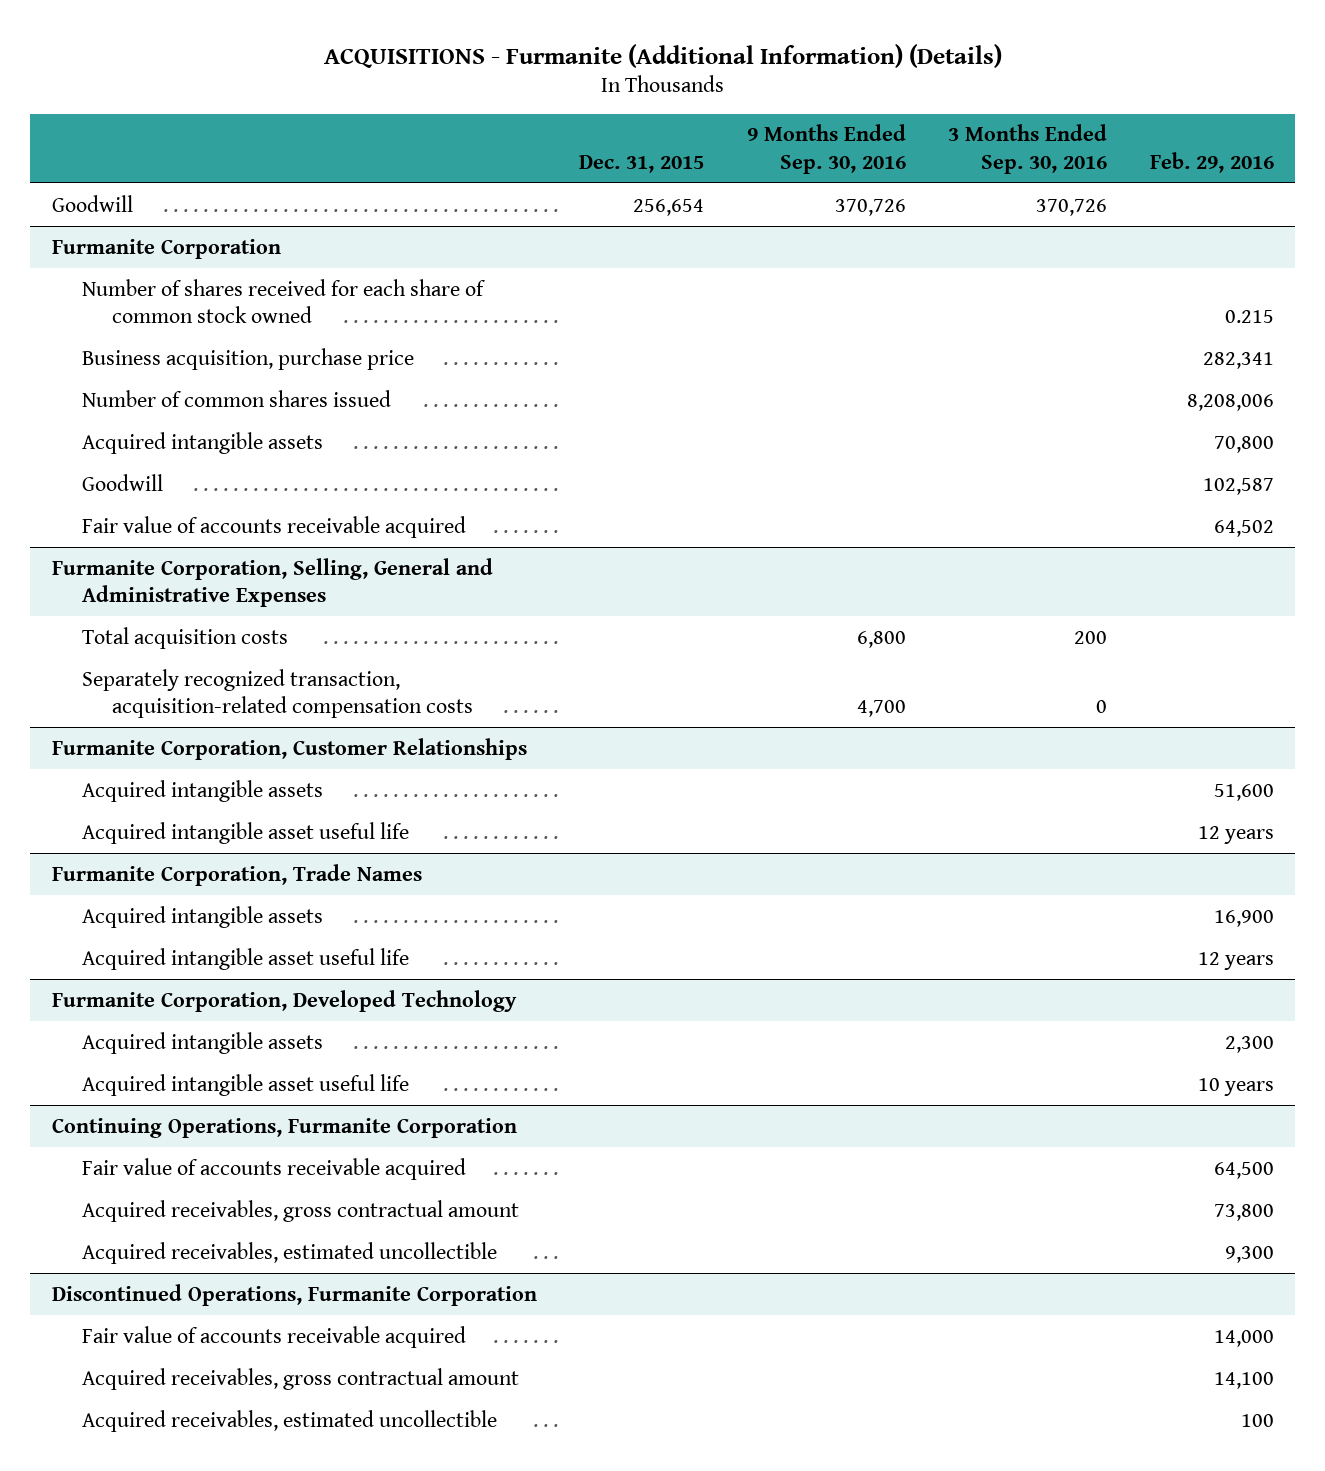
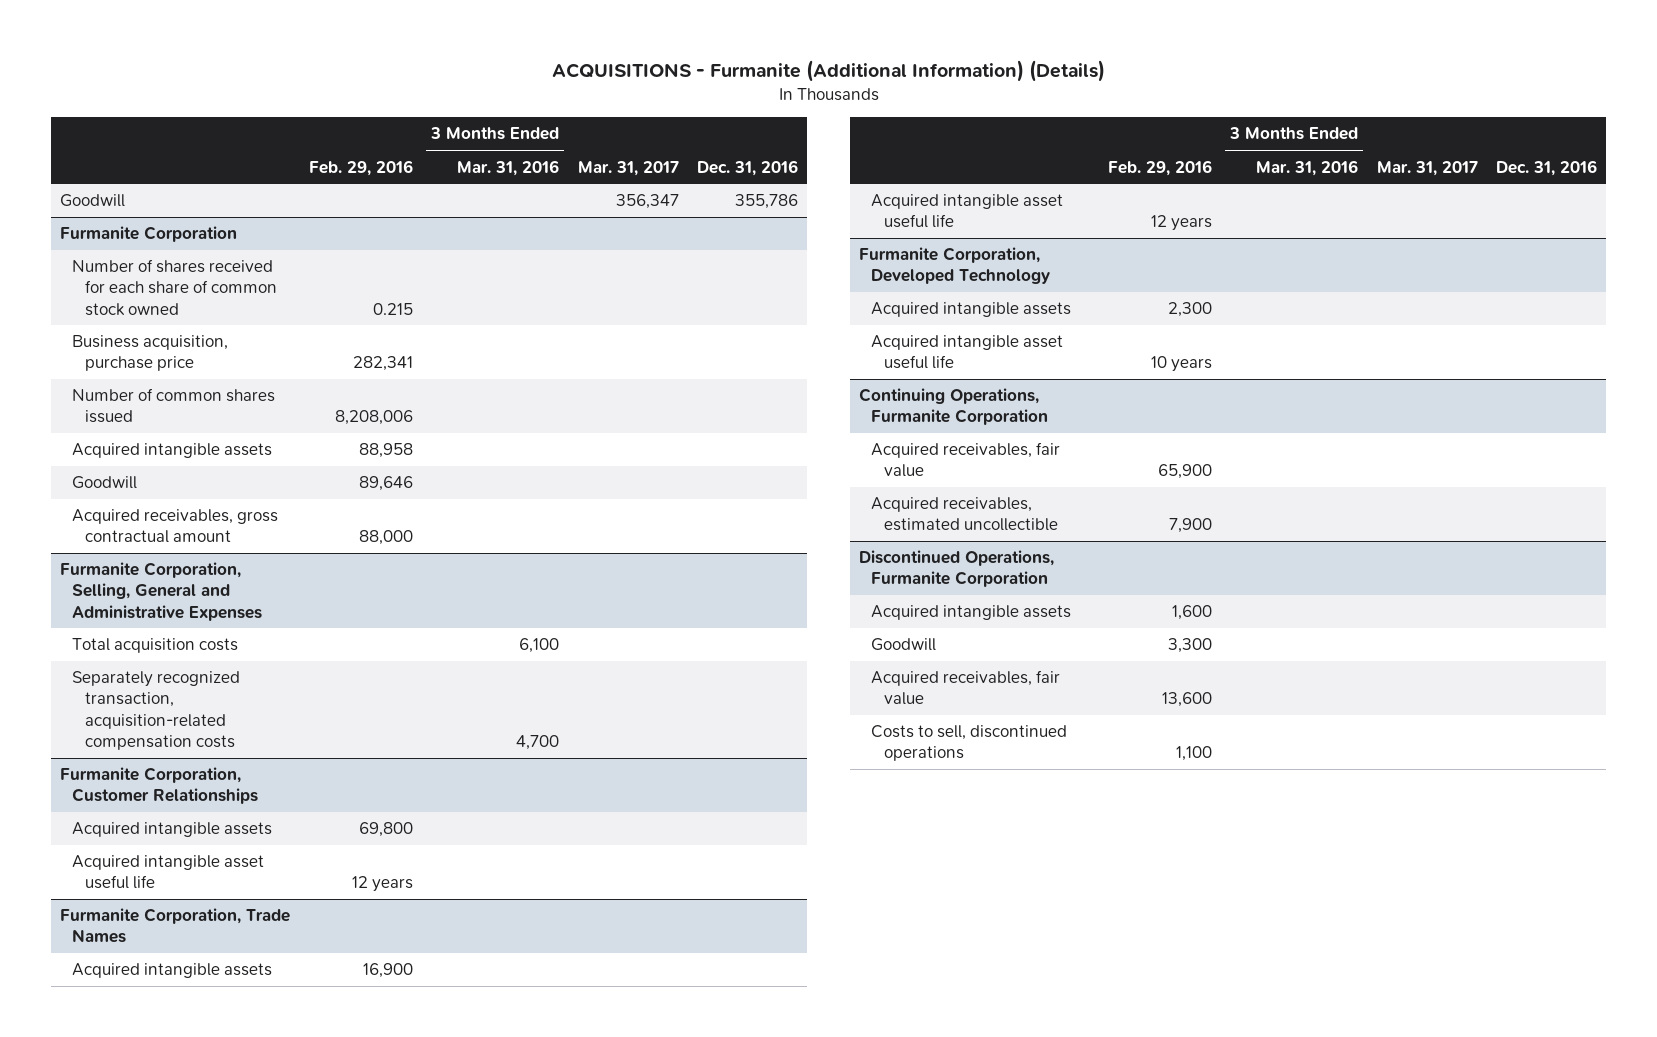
- | Dec. 31, 2015 | 9 Months Ended Sep. 30, 2016 | 3 Months Ended Sep. 30, 2016 | Feb. 29, 2016
+ | Feb. 29, 2016 | 3 Months Ended Mar. 31, 2016 | Mar. 31, 2017 | Dec. 31, 2016
@ Furmanite Corporation
- Acquired intangible assets | | | | 70,800
- Goodwill | | | | 102,587
- Fair value of accounts receivable acquired | | | | 64,502
+ Acquired intangible assets | 88,958 | | |
+ Goodwill | 89,646 | | |
+ Acquired receivables, gross contractual amount | 88,000 | | |
@ Furmanite Corporation, Customer Relationships
- Acquired intangible assets | | | | 51,600
+ Acquired intangible assets | 69,800 | | |
@ Continuing Operations, Furmanite Corporation
- Fair value of accounts receivable acquired | | | | 64,500
- Acquired receivables, gross contractual amount | | | | 73,800
- Acquired receivables, estimated uncollectible | | | | 9,300
+ Acquired receivables, fair value | 65,900 | | |
+ Acquired receivables, estimated uncollectible | 7,900 | | |
@ Discontinued Operations, Furmanite Corporation
- Fair value of accounts receivable acquired | | | | 14,000
- Acquired receivables, gross contractual amount | | | | 14,100
- Acquired receivables, estimated uncollectible | | | | 100
+ Acquired intangible assets | 1,600 | | |
+ Goodwill | 3,300 | | |
+ Acquired receivables, fair value | 13,600 | | |
+ Costs to sell, discontinued operations | 1,100 | | |

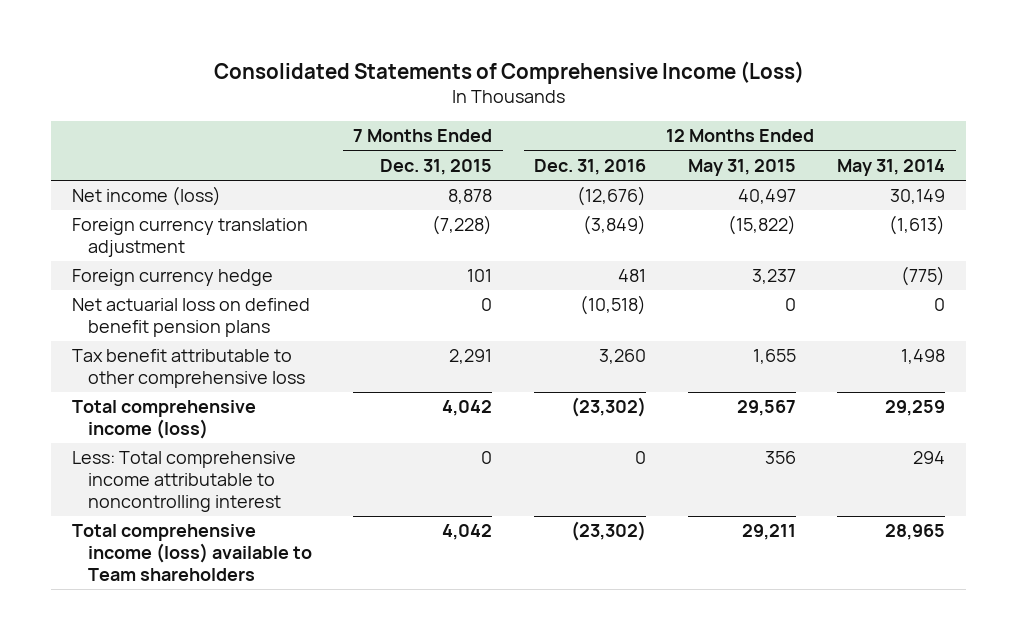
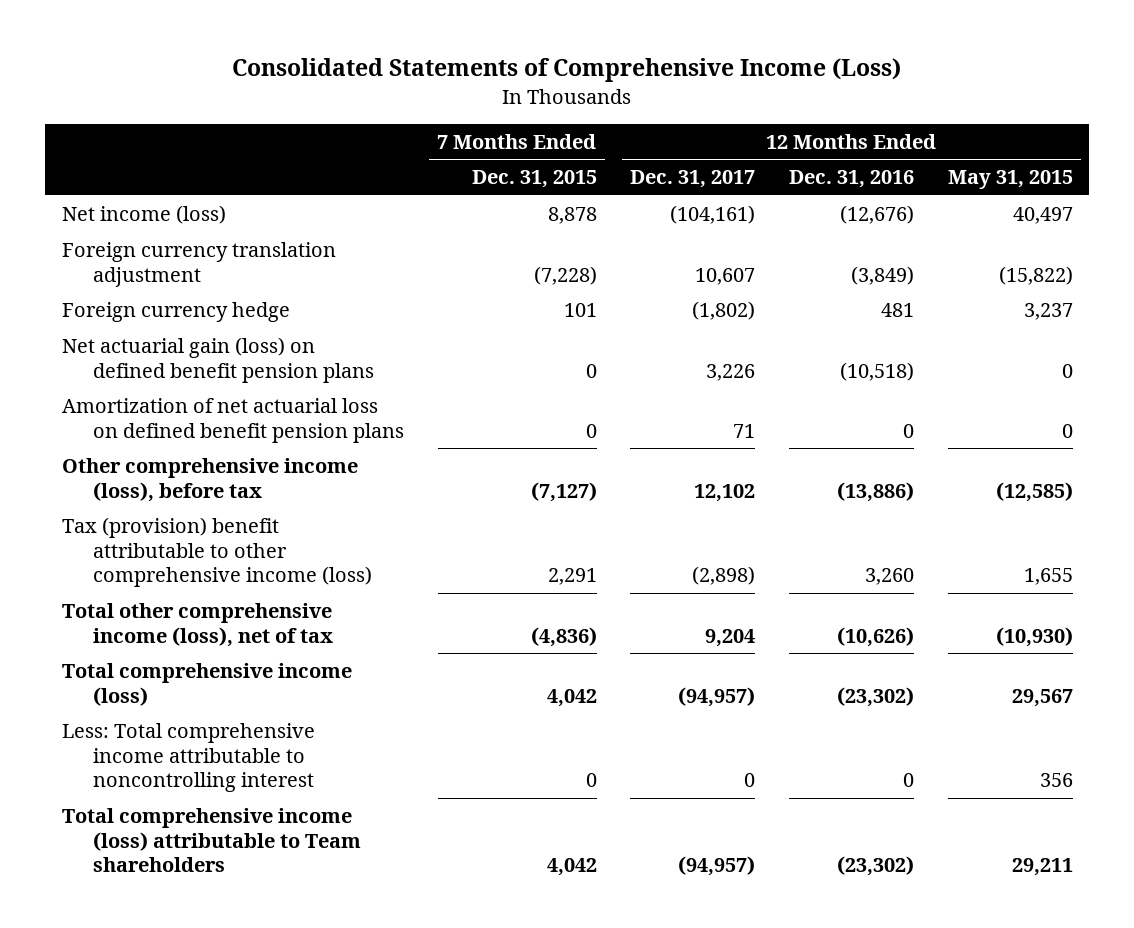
- | 7 Months Ended Dec. 31, 2015 | 12 Months Ended Dec. 31, 2016 | 12 Months Ended May 31, 2015 | 12 Months Ended May 31, 2014
+ | 7 Months Ended Dec. 31, 2015 | 12 Months Ended Dec. 31, 2017 | 12 Months Ended Dec. 31, 2016 | 12 Months Ended May 31, 2015
- Net actuarial loss on defined benefit pension plans | 0 | (10,518) | 0 | 0
- Tax benefit attributable to other comprehensive loss | 2,291 | 3,260 | 1,655 | 1,498
+ Net actuarial gain (loss) on defined benefit pension plans | 0 | 3,226 | (10,518) | 0
+ Amortization of net actuarial loss on defined benefit pension plans | 0 | 71 | 0 | 0
+ Other comprehensive income (loss), before tax | (7,127) | 12,102 | (13,886) | (12,585)
+ Tax (provision) benefit attributable to other comprehensive income (loss) | 2,291 | (2,898) | 3,260 | 1,655
+ Total other comprehensive income (loss), net of tax | (4,836) | 9,204 | (10,626) | (10,930)
- Total comprehensive income (loss) available to Team shareholders | 4,042 | (23,302) | 29,211 | 28,965
+ Total comprehensive income (loss) attributable to Team shareholders | 4,042 | (94,957) | (23,302) | 29,211

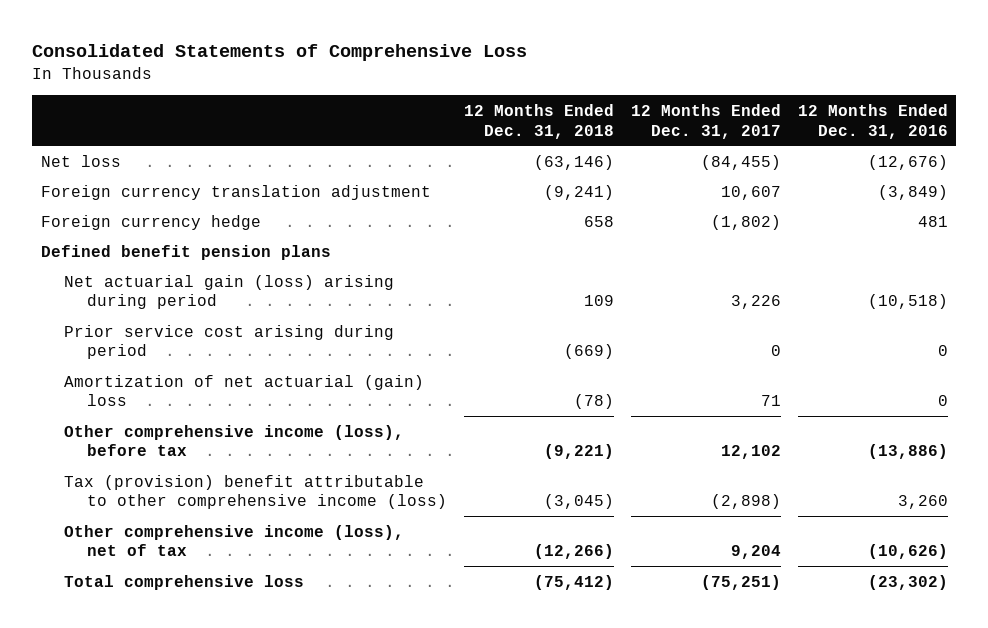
- Consolidated Statements of Comprehensive Income (Loss)
+ Consolidated Statements of Comprehensive Loss
- | 7 Months Ended Dec. 31, 2015 | 12 Months Ended Dec. 31, 2017 | 12 Months Ended Dec. 31, 2016 | 12 Months Ended May 31, 2015
+ | 12 Months Ended Dec. 31, 2018 | 12 Months Ended Dec. 31, 2017 | 12 Months Ended Dec. 31, 2016
- Net income (loss) | 8,878 | (104,161) | (12,676) | 40,497
+ Net loss | (63,146) | (84,455) | (12,676)
- Net actuarial gain (loss) on defined benefit pension plans | 0 | 3,226 | (10,518) | 0
- Amortization of net actuarial loss on defined benefit pension plans | 0 | 71 | 0 | 0
+ Defined benefit pension plans
+ Net actuarial gain (loss) arising during period | 109 | 3,226 | (10,518)
+ Prior service cost arising during period | (669) | 0 | 0
+ Amortization of net actuarial (gain) loss | (78) | 71 | 0
- Total other comprehensive income (loss), net of tax | (4,836) | 9,204 | (10,626) | (10,930)
- Total comprehensive income (loss) | 4,042 | (94,957) | (23,302) | 29,567
- Less: Total comprehensive income attributable to noncontrolling interest | 0 | 0 | 0 | 356
- Total comprehensive income (loss) attributable to Team shareholders | 4,042 | (94,957) | (23,302) | 29,211
+ Other comprehensive income (loss), net of tax | (12,266) | 9,204 | (10,626)
+ Total comprehensive loss | (75,412) | (75,251) | (23,302)

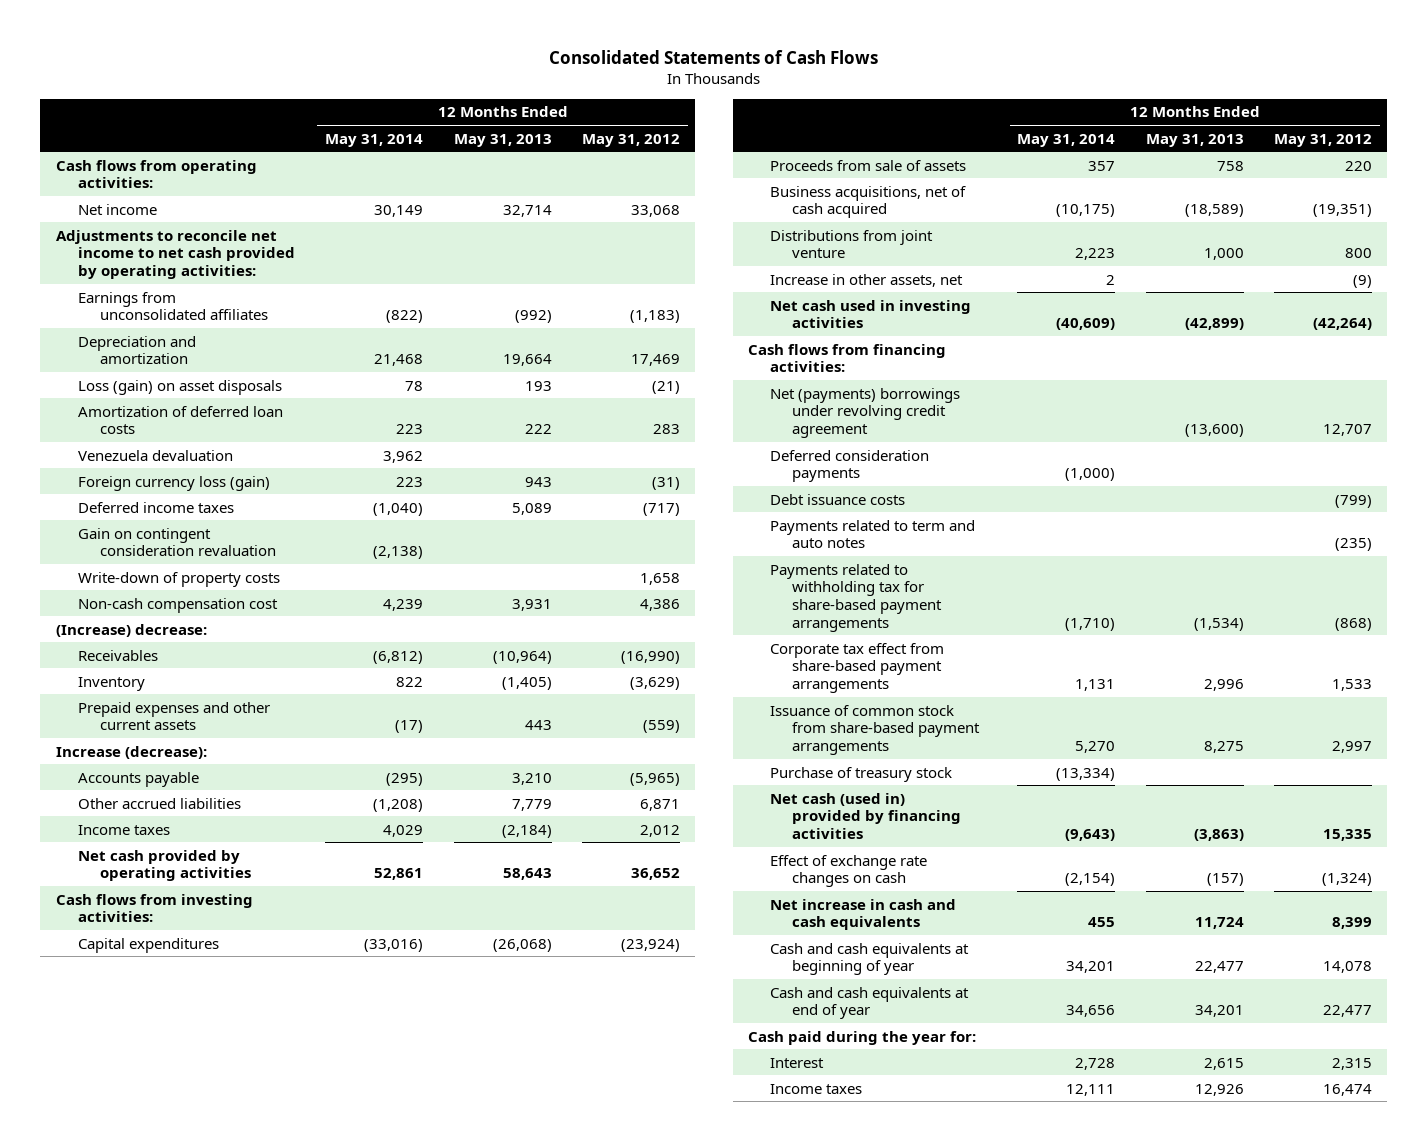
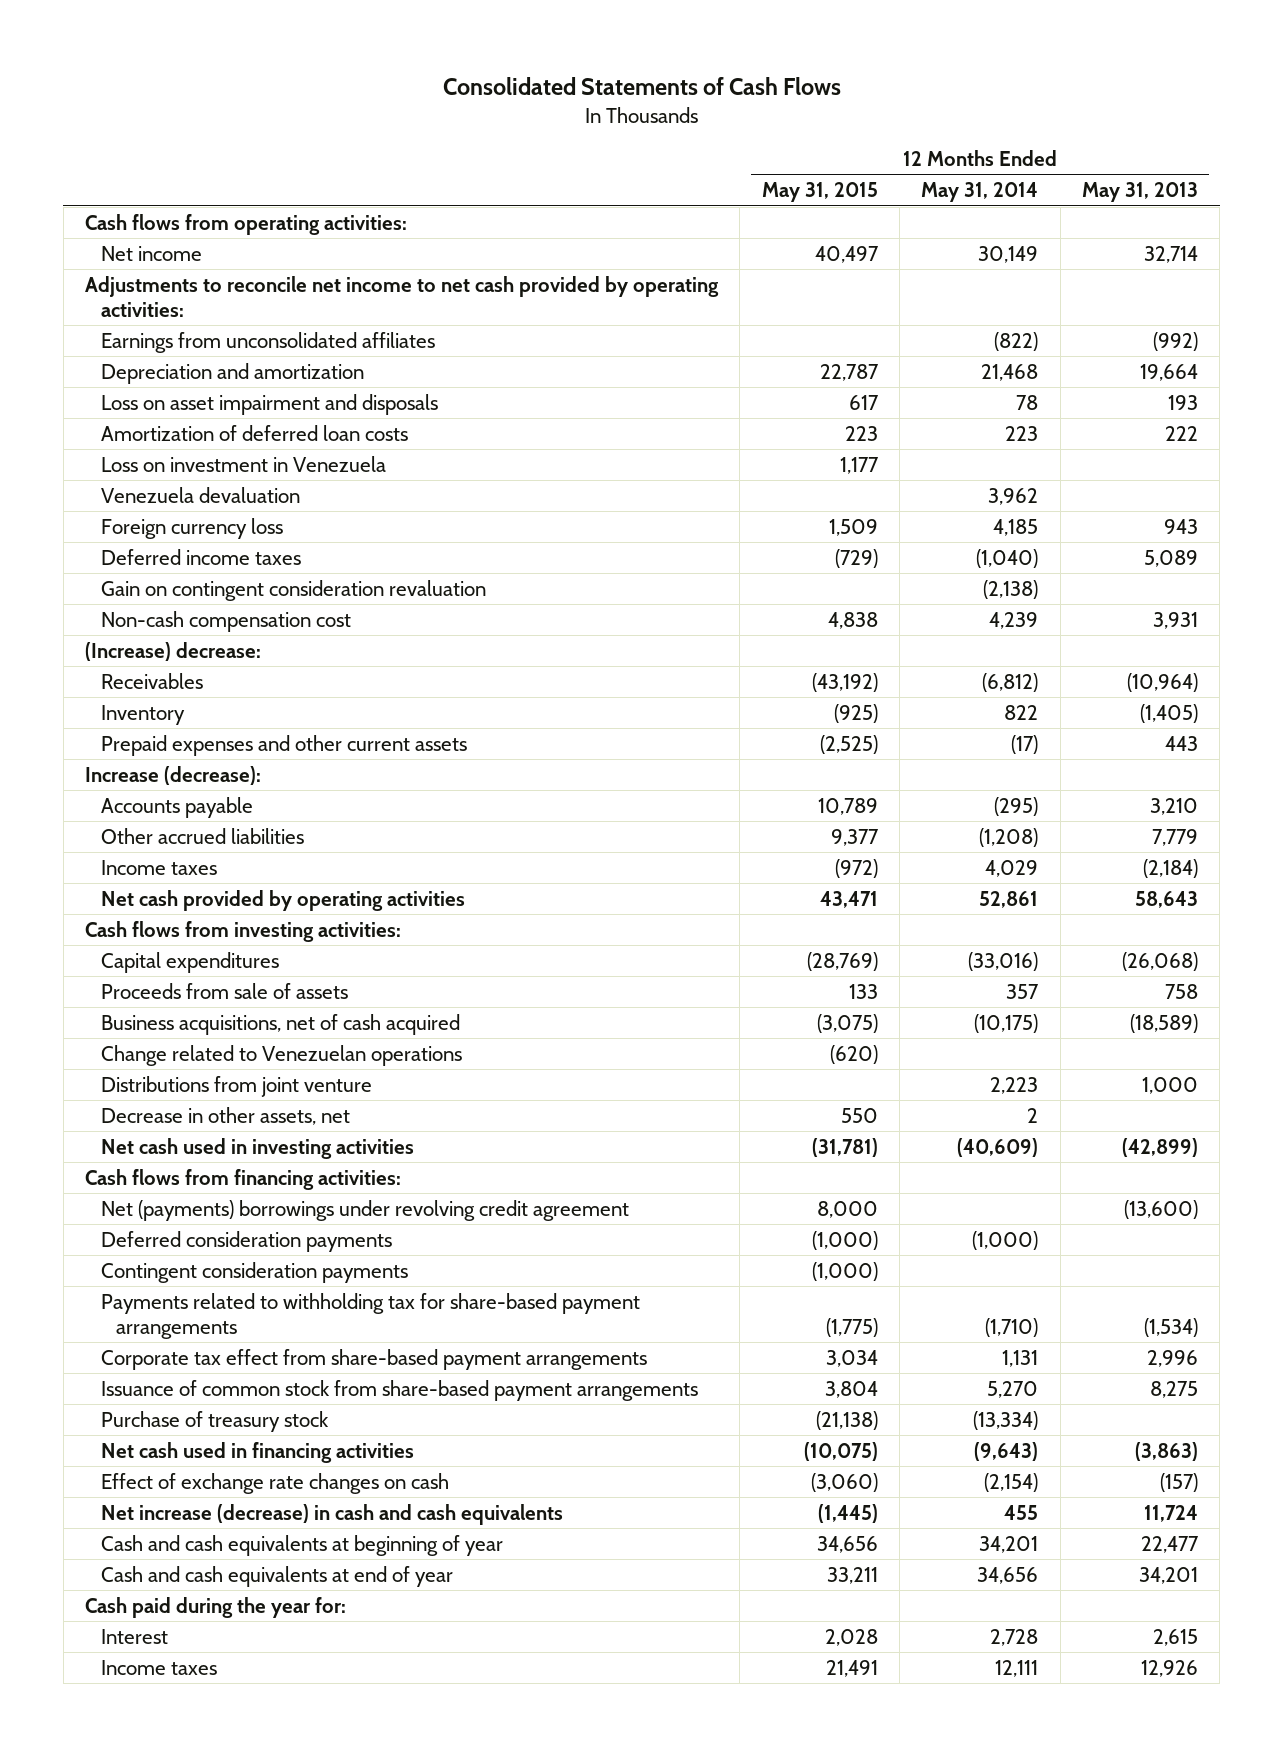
- | 12 Months Ended May 31, 2014 | 12 Months Ended May 31, 2013 | 12 Months Ended May 31, 2012
+ | 12 Months Ended May 31, 2015 | 12 Months Ended May 31, 2014 | 12 Months Ended May 31, 2013
- Loss (gain) on asset disposals | 78 | 193 | (21)
+ Loss on asset impairment and disposals | 617 | 78 | 193
+ Loss on investment in Venezuela | 1,177 | |
- Foreign currency loss (gain) | 223 | 943 | (31)
+ Foreign currency loss | 1,509 | 4,185 | 943
- Write-down of property costs | | | 1,658
+ Change related to Venezuelan operations | (620) | |
- Increase in other assets, net | 2 | | (9)
+ Decrease in other assets, net | 550 | 2 |
- Debt issuance costs | | | (799)
- Payments related to term and auto notes | | | (235)
+ Contingent consideration payments | (1,000) | |
- Net cash (used in) provided by financing activities | (9,643) | (3,863) | 15,335
+ Net cash used in financing activities | (10,075) | (9,643) | (3,863)
- Net increase in cash and cash equivalents | 455 | 11,724 | 8,399
+ Net increase (decrease) in cash and cash equivalents | (1,445) | 455 | 11,724

